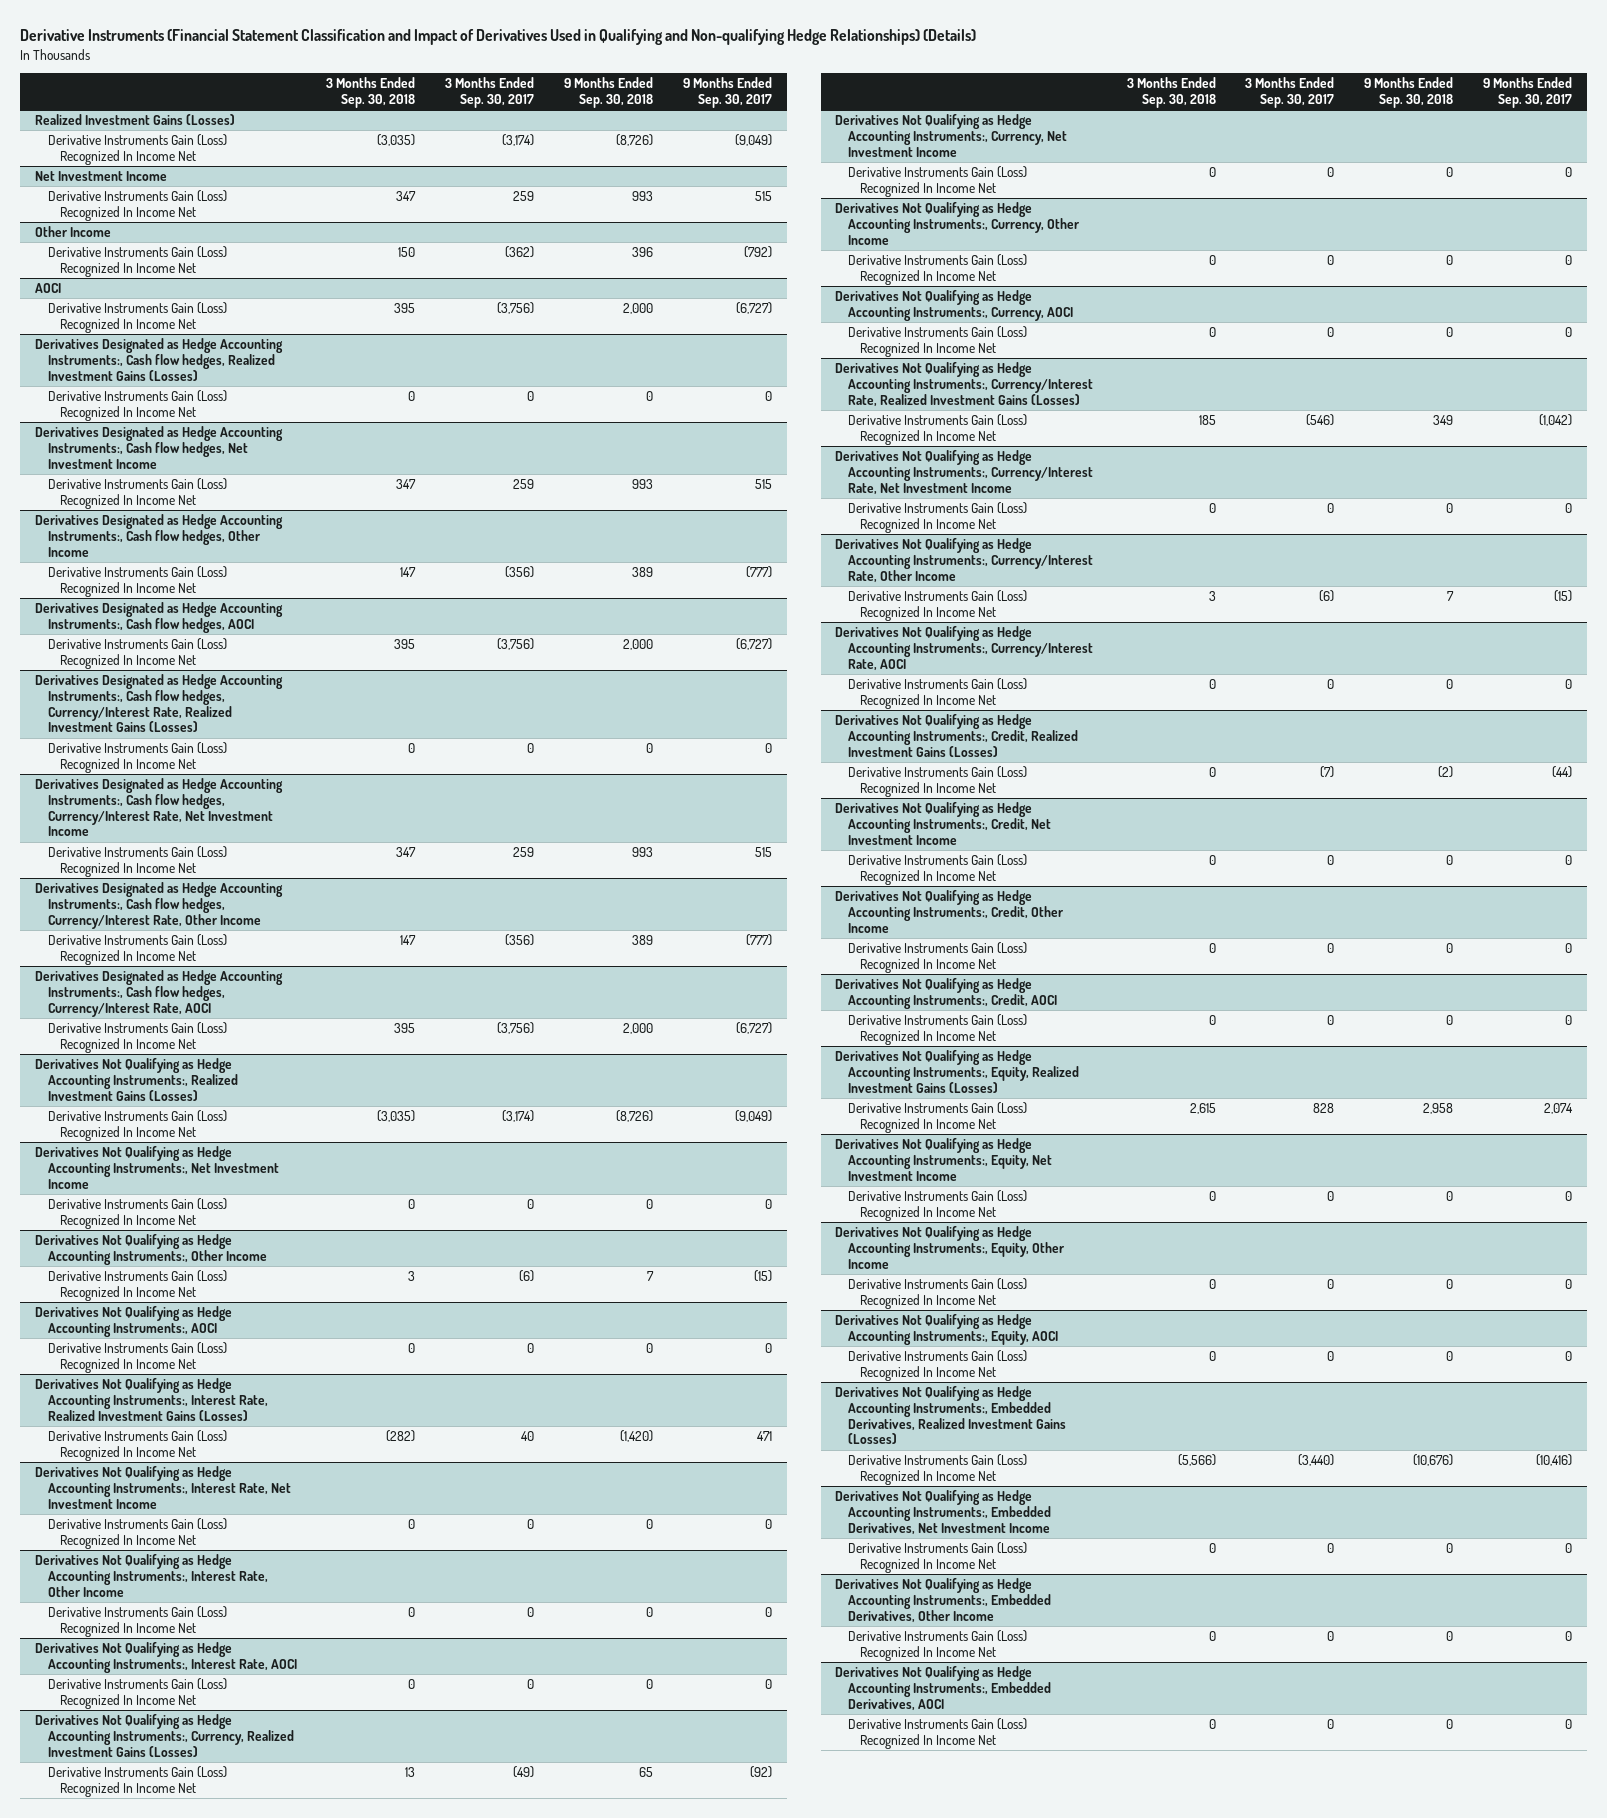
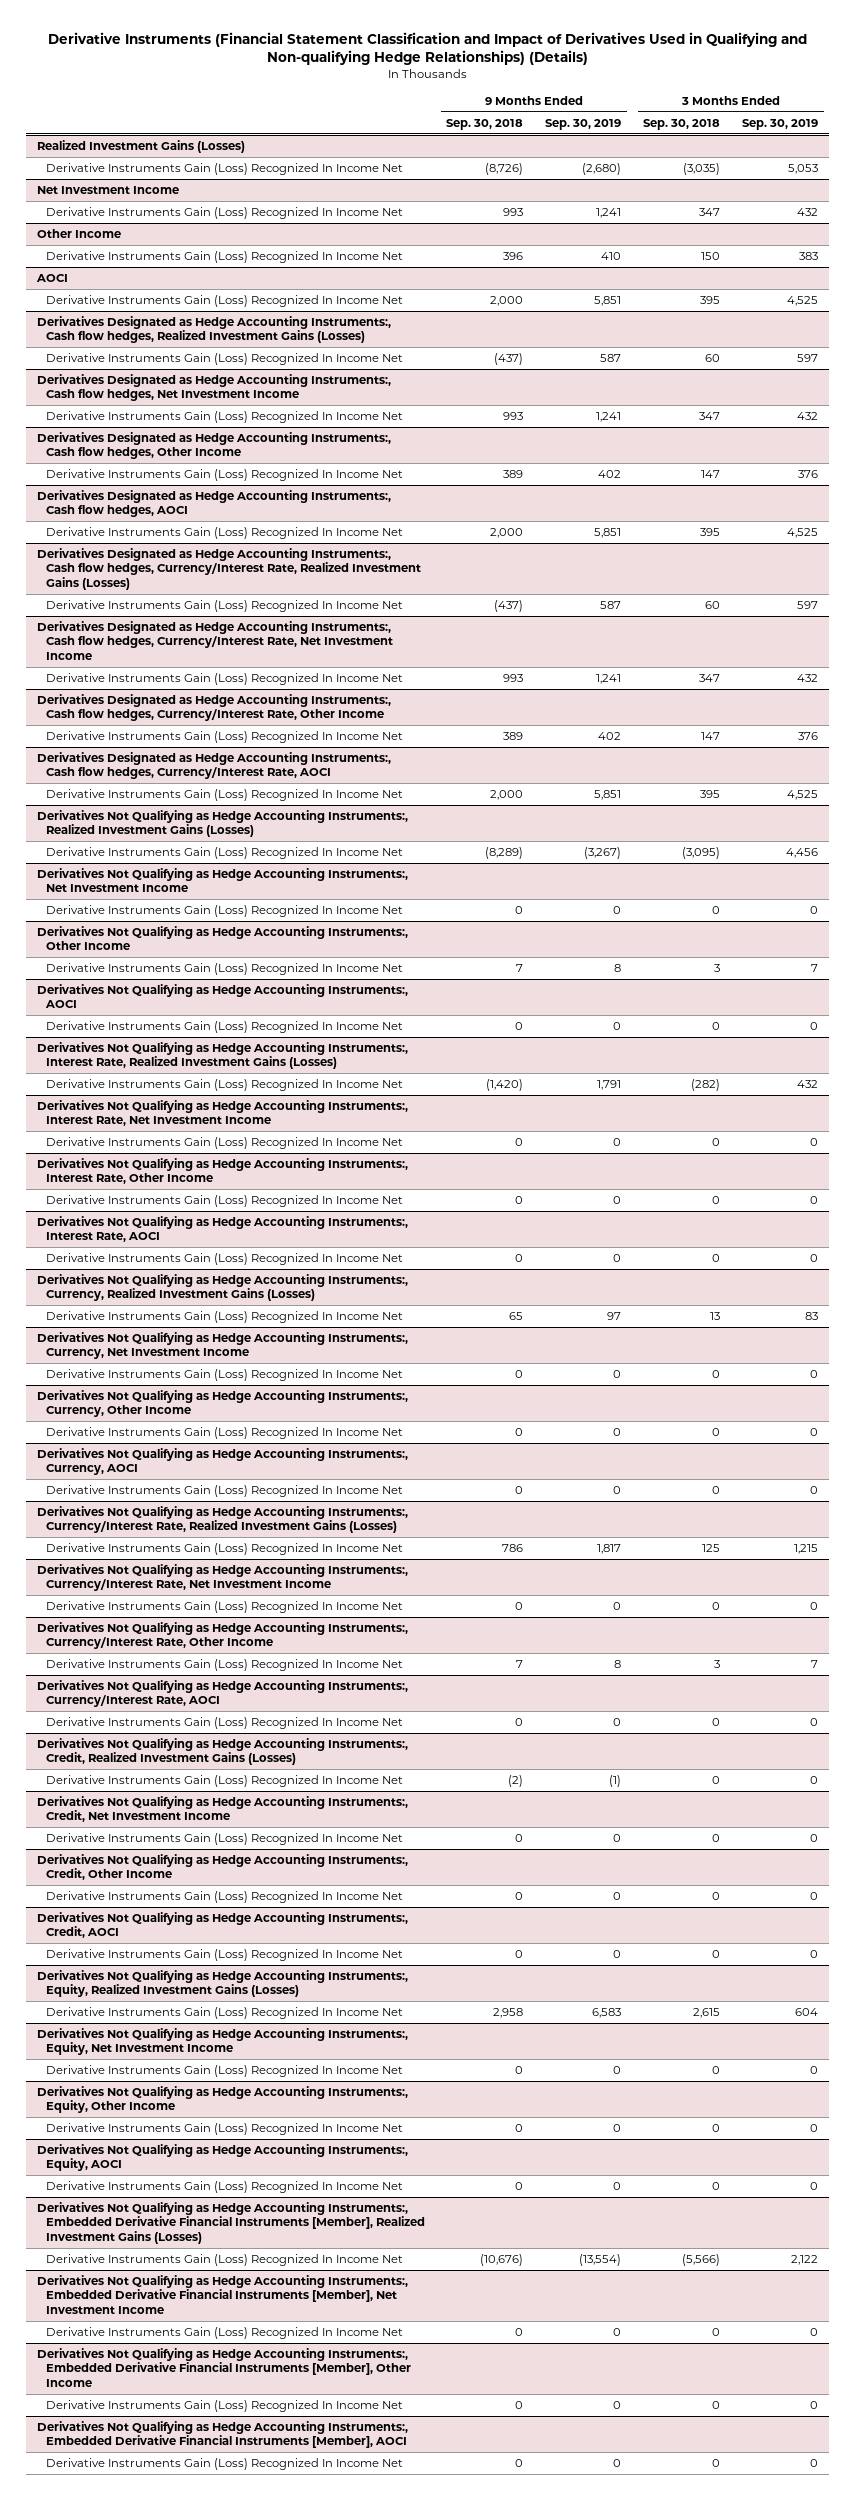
- | 3 Months Ended Sep. 30, 2018 | 3 Months Ended Sep. 30, 2017 | 9 Months Ended Sep. 30, 2018 | 9 Months Ended Sep. 30, 2017
+ | 9 Months Ended Sep. 30, 2018 | 9 Months Ended Sep. 30, 2019 | 3 Months Ended Sep. 30, 2018 | 3 Months Ended Sep. 30, 2019
@ Derivatives Designated as Hedge Accounting Instruments:, Cash flow hedges, Realized Investment Gains (Losses)
- Derivative Instruments Gain (Loss) Recognized In Income Net | 0 | 0 | 0 | 0
+ Derivative Instruments Gain (Loss) Recognized In Income Net | (437) | 587 | 60 | 597
@ Derivatives Designated as Hedge Accounting Instruments:, Cash flow hedges, Currency/Interest Rate, Realized Investment Gains (Losses)
- Derivative Instruments Gain (Loss) Recognized In Income Net | 0 | 0 | 0 | 0
+ Derivative Instruments Gain (Loss) Recognized In Income Net | (437) | 587 | 60 | 597
@ Derivatives Not Qualifying as Hedge Accounting Instruments:, Realized Investment Gains (Losses)
- Derivative Instruments Gain (Loss) Recognized In Income Net | (3,035) | (3,174) | (8,726) | (9,049)
+ Derivative Instruments Gain (Loss) Recognized In Income Net | (8,289) | (3,267) | (3,095) | 4,456
@ Derivatives Not Qualifying as Hedge Accounting Instruments:, Currency/Interest Rate, Realized Investment Gains (Losses)
- Derivative Instruments Gain (Loss) Recognized In Income Net | 185 | (546) | 349 | (1,042)
+ Derivative Instruments Gain (Loss) Recognized In Income Net | 786 | 1,817 | 125 | 1,215
- Derivatives Not Qualifying as Hedge Accounting Instruments:, Embedded Derivatives, Realized Investment Gains (Losses)
+ Derivatives Not Qualifying as Hedge Accounting Instruments:, Embedded Derivative Financial Instruments [Member], Realized Investment Gains (Losses)
- Derivatives Not Qualifying as Hedge Accounting Instruments:, Embedded Derivatives, Net Investment Income
+ Derivatives Not Qualifying as Hedge Accounting Instruments:, Embedded Derivative Financial Instruments [Member], Net Investment Income
- Derivatives Not Qualifying as Hedge Accounting Instruments:, Embedded Derivatives, Other Income
+ Derivatives Not Qualifying as Hedge Accounting Instruments:, Embedded Derivative Financial Instruments [Member], Other Income
- Derivatives Not Qualifying as Hedge Accounting Instruments:, Embedded Derivatives, AOCI
+ Derivatives Not Qualifying as Hedge Accounting Instruments:, Embedded Derivative Financial Instruments [Member], AOCI

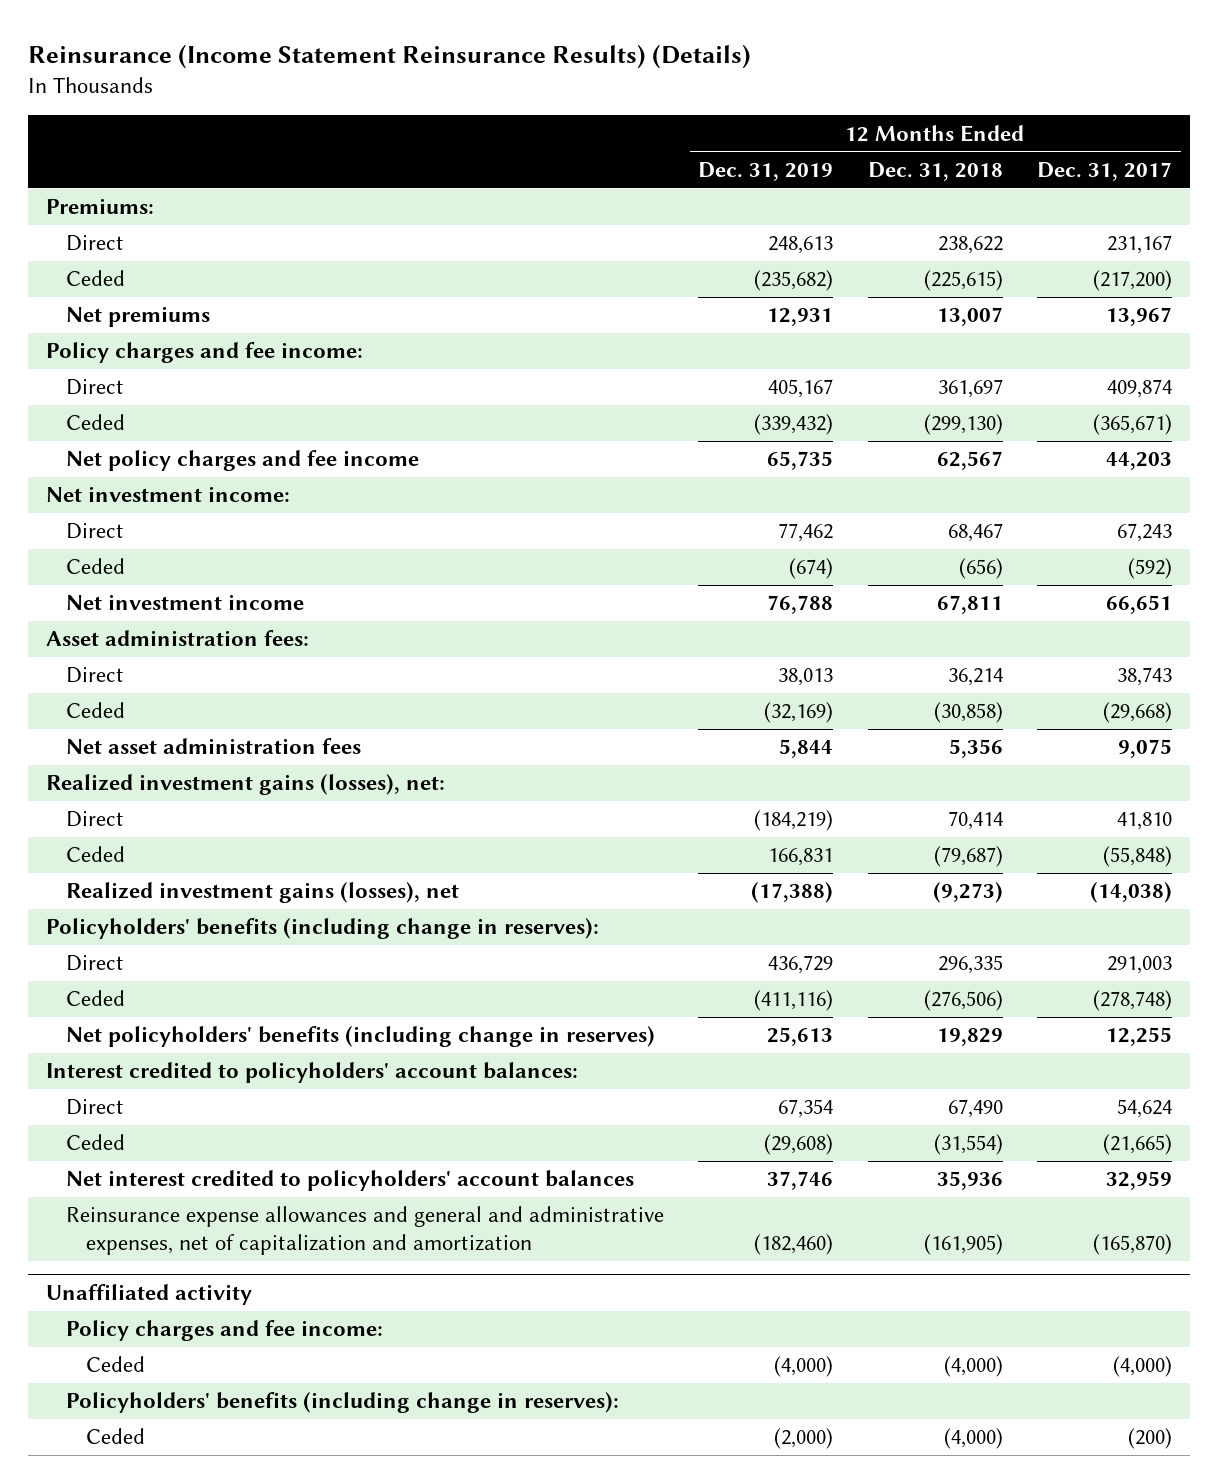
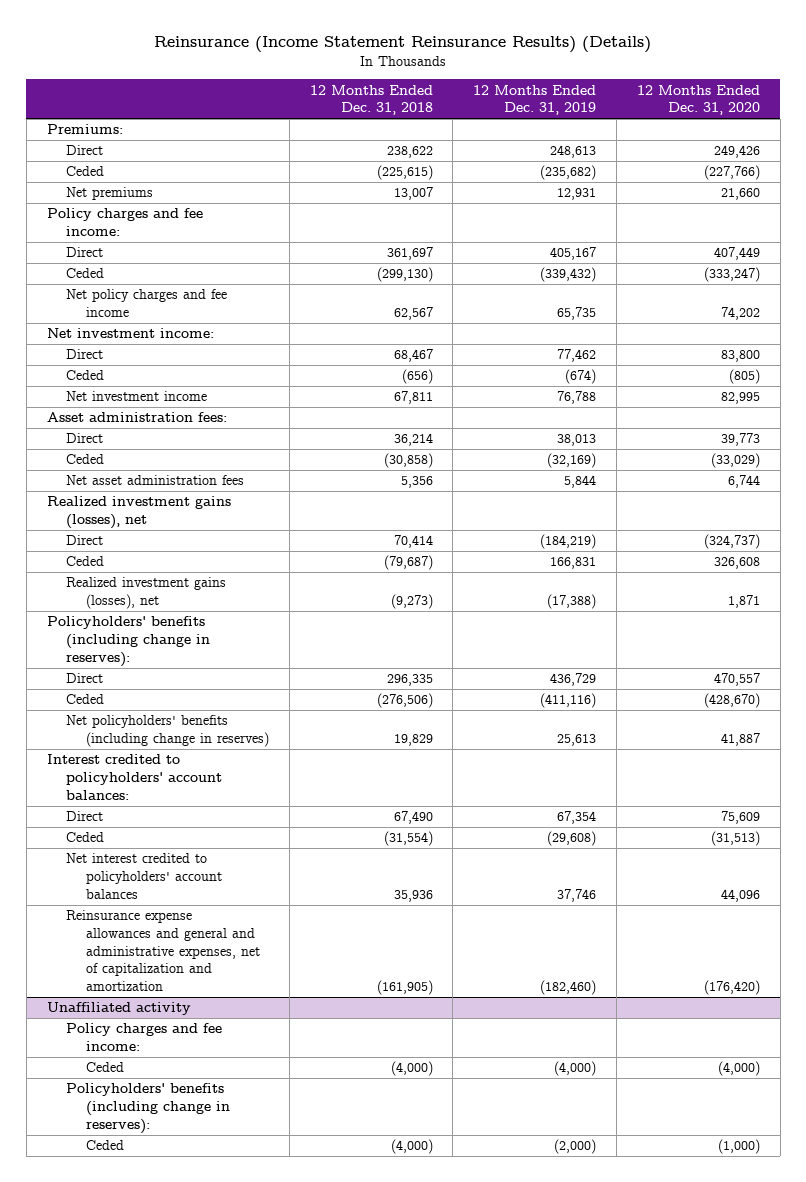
- | 12 Months Ended Dec. 31, 2019 | 12 Months Ended Dec. 31, 2018 | 12 Months Ended Dec. 31, 2017
+ | 12 Months Ended Dec. 31, 2018 | 12 Months Ended Dec. 31, 2019 | 12 Months Ended Dec. 31, 2020
- Realized investment gains (losses), net:
+ Realized investment gains (losses), net

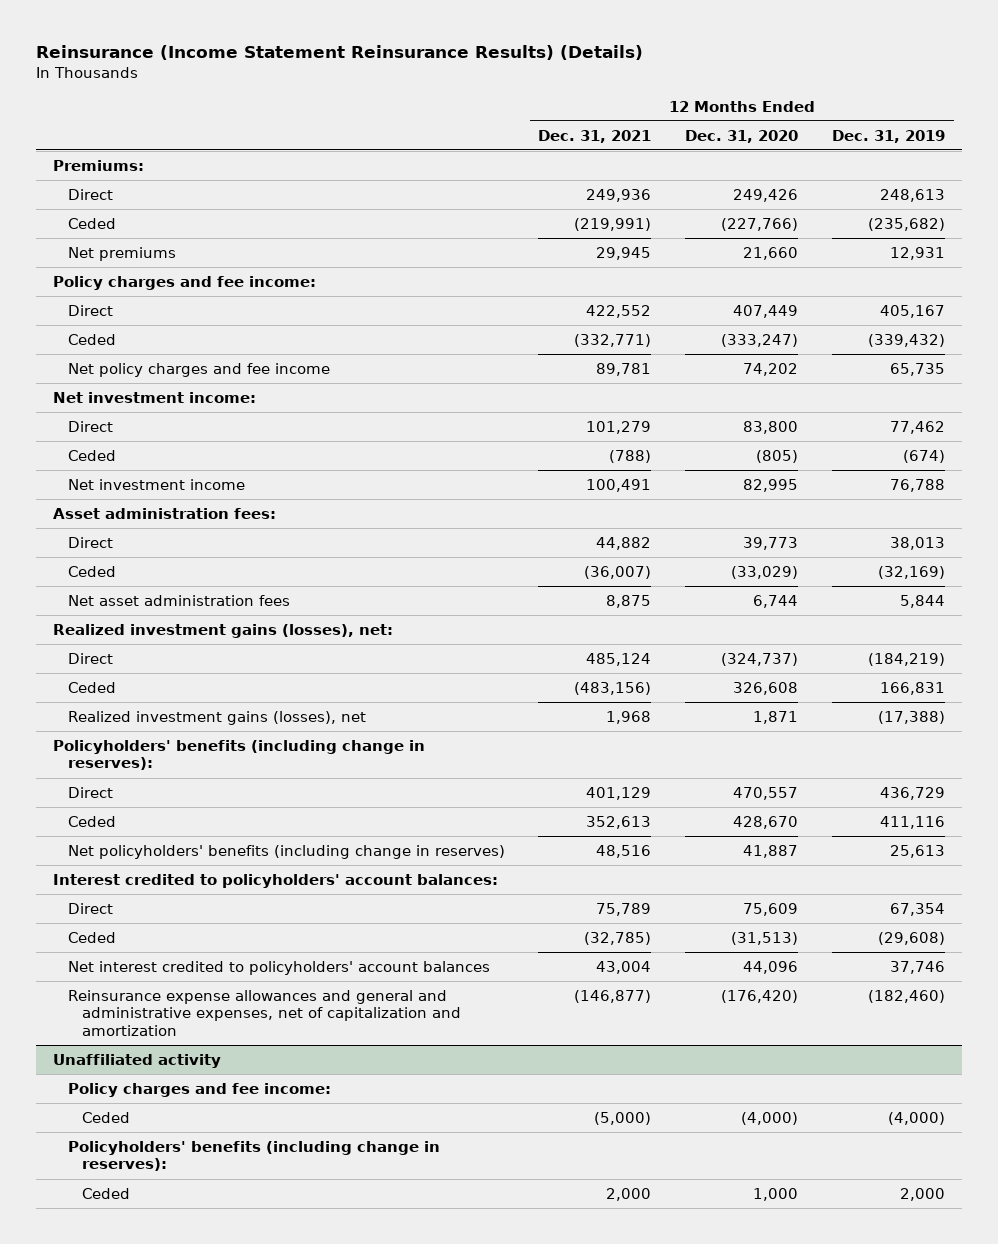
- | 12 Months Ended Dec. 31, 2018 | 12 Months Ended Dec. 31, 2019 | 12 Months Ended Dec. 31, 2020
+ | 12 Months Ended Dec. 31, 2021 | 12 Months Ended Dec. 31, 2020 | 12 Months Ended Dec. 31, 2019
- Realized investment gains (losses), net
+ Realized investment gains (losses), net:
- Ceded | (276,506) | (411,116) | (428,670)
+ Ceded | 352,613 | 428,670 | 411,116
@ Unaffiliated activity
- Ceded | (4,000) | (2,000) | (1,000)
+ Ceded | 2,000 | 1,000 | 2,000

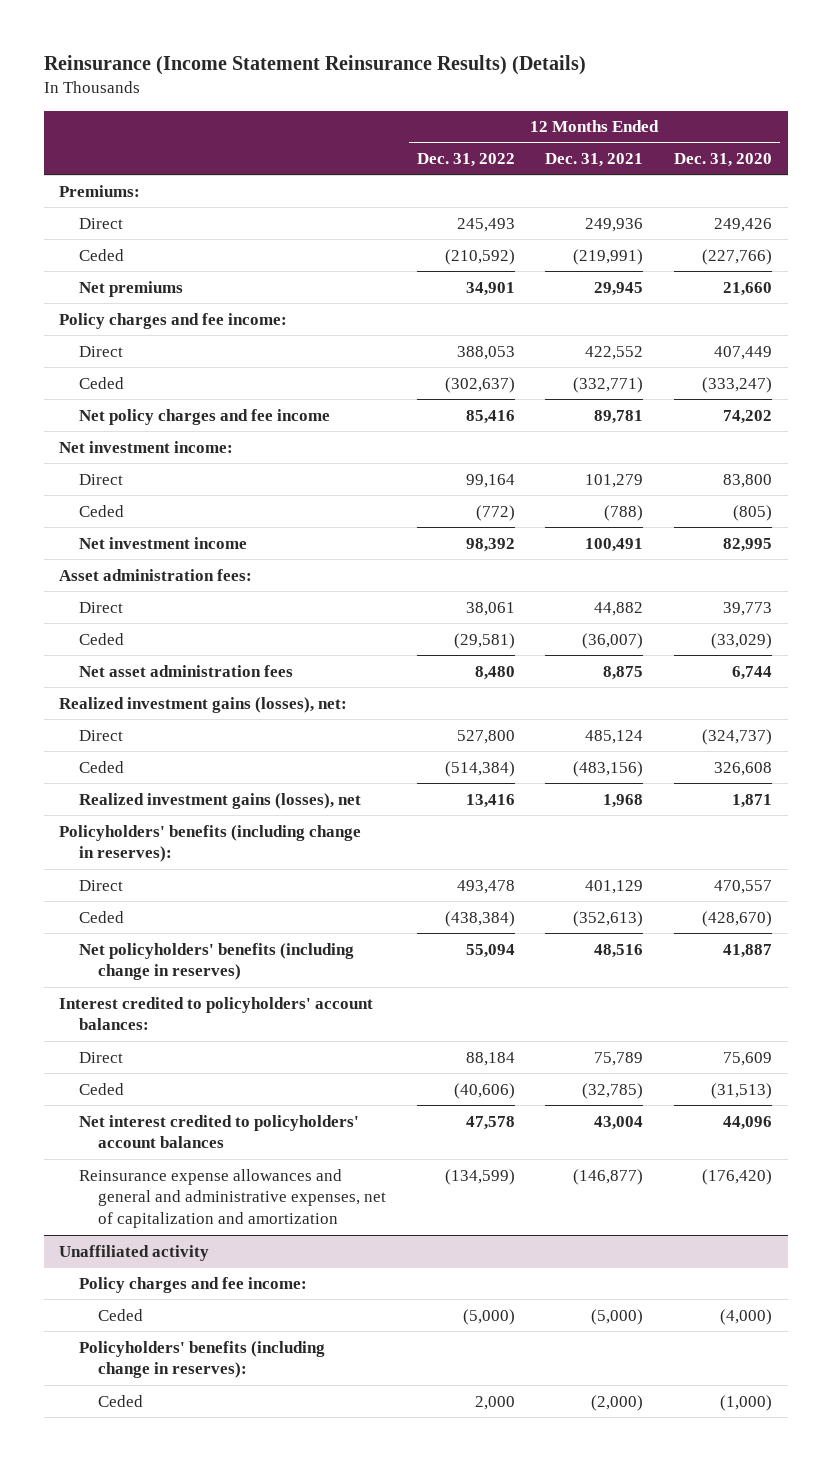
- | 12 Months Ended Dec. 31, 2021 | 12 Months Ended Dec. 31, 2020 | 12 Months Ended Dec. 31, 2019
+ | 12 Months Ended Dec. 31, 2022 | 12 Months Ended Dec. 31, 2021 | 12 Months Ended Dec. 31, 2020
- Ceded | 352,613 | 428,670 | 411,116
+ Ceded | (438,384) | (352,613) | (428,670)
@ Unaffiliated activity
- Ceded | 2,000 | 1,000 | 2,000
+ Ceded | 2,000 | (2,000) | (1,000)

